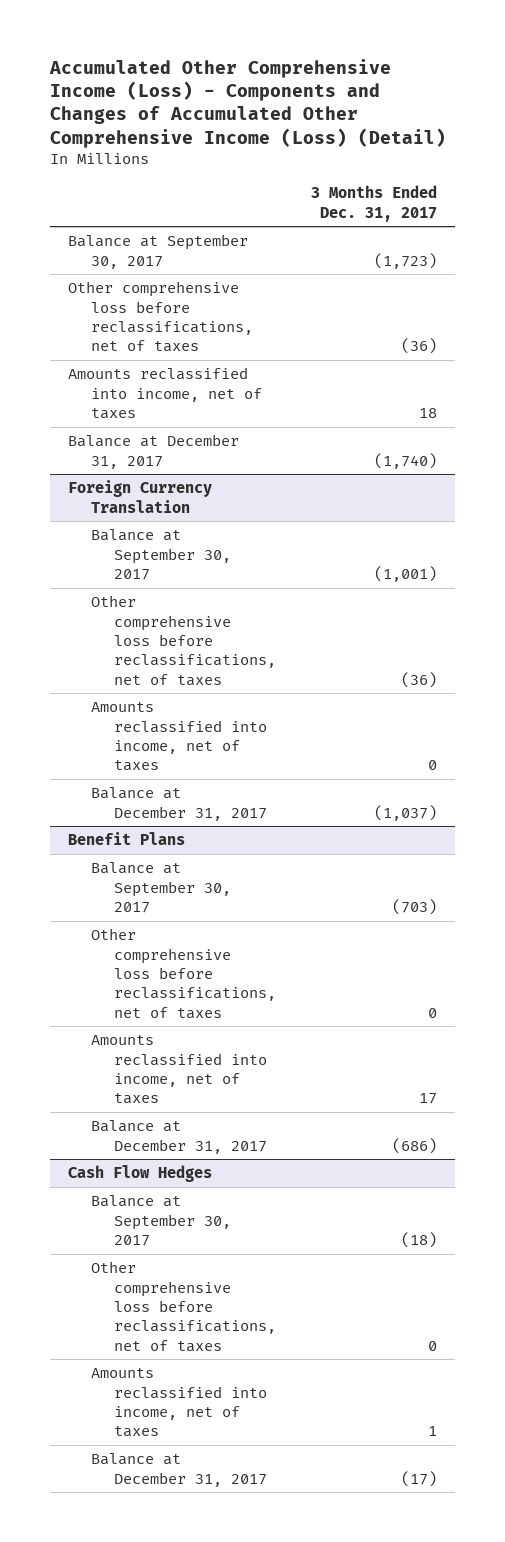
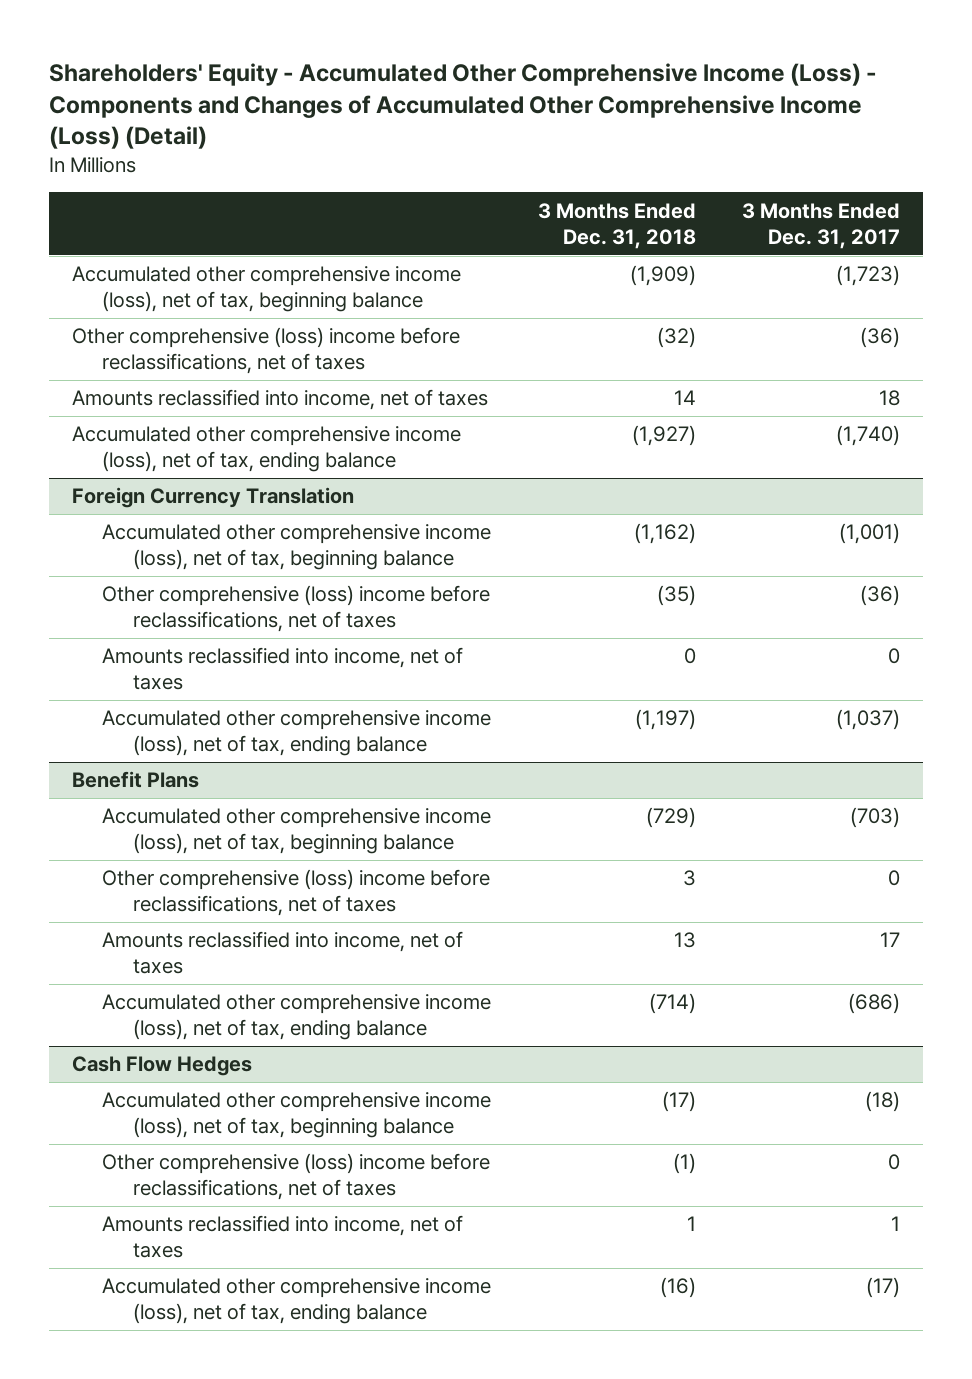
- Accumulated Other Comprehensive Income (Loss) - Components and Changes of Accumulated Other Comprehensive Income (Loss) (Detail)
+ Shareholders' Equity - Accumulated Other Comprehensive Income (Loss) - Components and Changes of Accumulated Other Comprehensive Income (Loss) (Detail)
- | 3 Months Ended Dec. 31, 2017
+ | 3 Months Ended Dec. 31, 2018 | 3 Months Ended Dec. 31, 2017
- Balance at September 30, 2017 | (1,723)
- Other comprehensive loss before reclassifications, net of taxes | (36)
+ Accumulated other comprehensive income (loss), net of tax, beginning balance | (1,909) | (1,723)
+ Other comprehensive (loss) income before reclassifications, net of taxes | (32) | (36)
- Balance at December 31, 2017 | (1,740)
+ Accumulated other comprehensive income (loss), net of tax, ending balance | (1,927) | (1,740)
@ Foreign Currency Translation
- Balance at September 30, 2017 | (1,001)
- Other comprehensive loss before reclassifications, net of taxes | (36)
+ Accumulated other comprehensive income (loss), net of tax, beginning balance | (1,162) | (1,001)
+ Other comprehensive (loss) income before reclassifications, net of taxes | (35) | (36)
- Balance at December 31, 2017 | (1,037)
+ Accumulated other comprehensive income (loss), net of tax, ending balance | (1,197) | (1,037)
@ Benefit Plans
- Balance at September 30, 2017 | (703)
- Other comprehensive loss before reclassifications, net of taxes | 0
+ Accumulated other comprehensive income (loss), net of tax, beginning balance | (729) | (703)
+ Other comprehensive (loss) income before reclassifications, net of taxes | 3 | 0
- Balance at December 31, 2017 | (686)
+ Accumulated other comprehensive income (loss), net of tax, ending balance | (714) | (686)
@ Cash Flow Hedges
- Balance at September 30, 2017 | (18)
- Other comprehensive loss before reclassifications, net of taxes | 0
+ Accumulated other comprehensive income (loss), net of tax, beginning balance | (17) | (18)
+ Other comprehensive (loss) income before reclassifications, net of taxes | (1) | 0
- Balance at December 31, 2017 | (17)
+ Accumulated other comprehensive income (loss), net of tax, ending balance | (16) | (17)

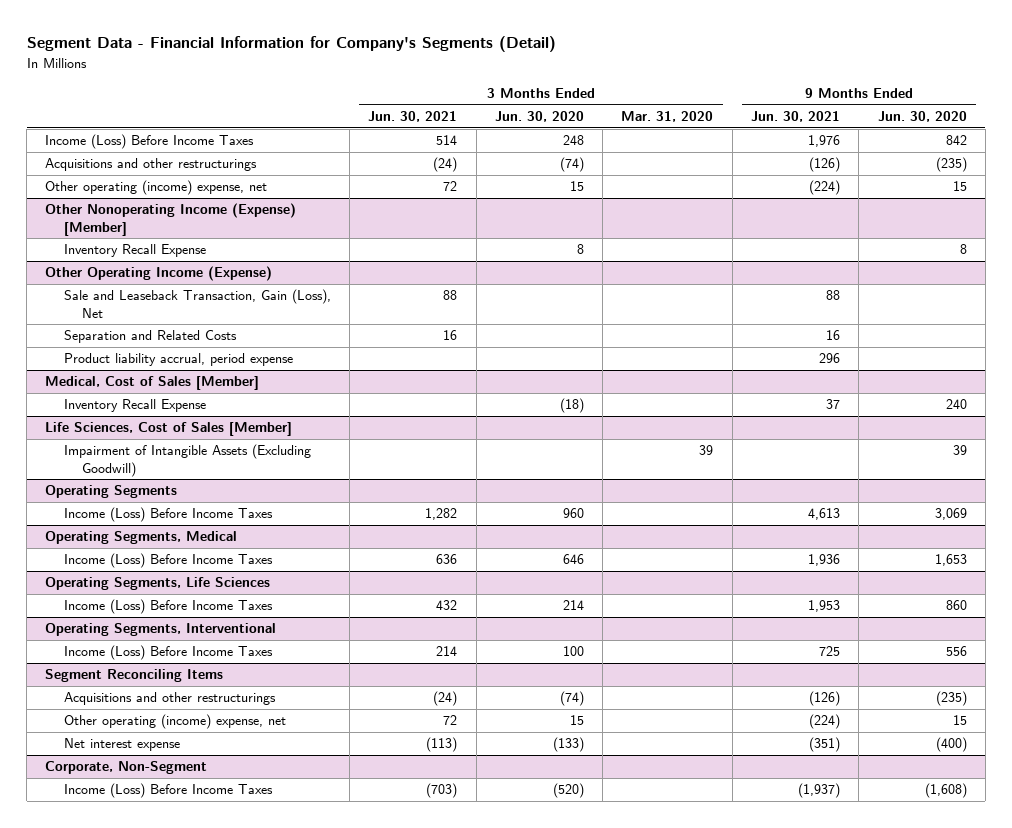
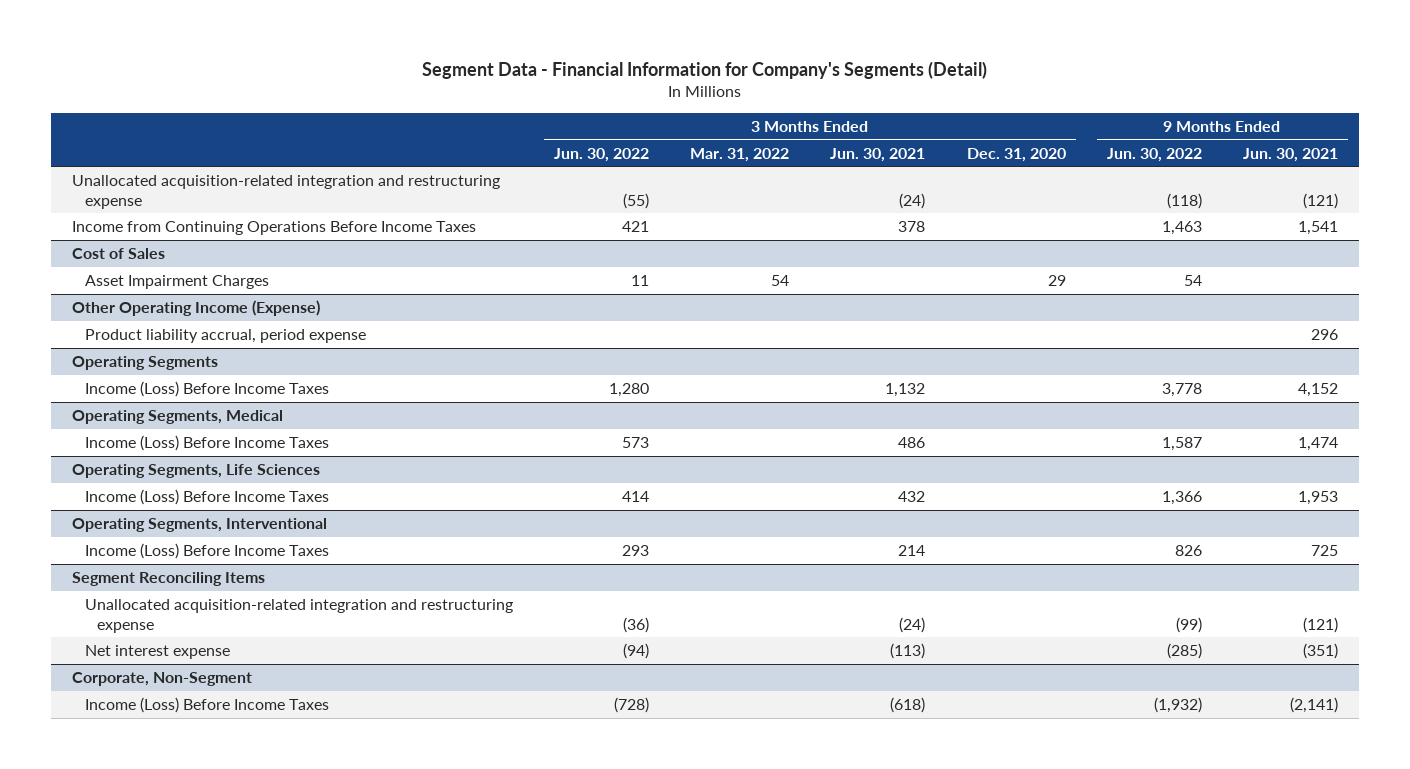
- | 3 Months Ended Jun. 30, 2021 | 3 Months Ended Jun. 30, 2020 | 3 Months Ended Mar. 31, 2020 | 9 Months Ended Jun. 30, 2021 | 9 Months Ended Jun. 30, 2020
+ | 3 Months Ended Jun. 30, 2022 | 3 Months Ended Mar. 31, 2022 | 3 Months Ended Jun. 30, 2021 | 3 Months Ended Dec. 31, 2020 | 9 Months Ended Jun. 30, 2022 | 9 Months Ended Jun. 30, 2021
- Income (Loss) Before Income Taxes | 514 | 248 | | 1,976 | 842
- Acquisitions and other restructurings | (24) | (74) | | (126) | (235)
- Other operating (income) expense, net | 72 | 15 | | (224) | 15
- Other Nonoperating Income (Expense) [Member]
- Inventory Recall Expense | | 8 | | | 8
+ Unallocated acquisition-related integration and restructuring expense | (55) | | (24) | | (118) | (121)
+ Income from Continuing Operations Before Income Taxes | 421 | | 378 | | 1,463 | 1,541
+ Cost of Sales
+ Asset Impairment Charges | 11 | 54 | | 29 | 54 |
@ Other Operating Income (Expense)
- Sale and Leaseback Transaction, Gain (Loss), Net | 88 | | | 88 |
- Separation and Related Costs | 16 | | | 16 |
- Medical, Cost of Sales [Member]
- Inventory Recall Expense | | (18) | | 37 | 240
- Life Sciences, Cost of Sales [Member]
- Impairment of Intangible Assets (Excluding Goodwill) | | | 39 | | 39
@ Operating Segments
- Income (Loss) Before Income Taxes | 1,282 | 960 | | 4,613 | 3,069
+ Income (Loss) Before Income Taxes | 1,280 | | 1,132 | | 3,778 | 4,152
@ Operating Segments, Medical
- Income (Loss) Before Income Taxes | 636 | 646 | | 1,936 | 1,653
+ Income (Loss) Before Income Taxes | 573 | | 486 | | 1,587 | 1,474
@ Segment Reconciling Items
- Acquisitions and other restructurings | (24) | (74) | | (126) | (235)
- Other operating (income) expense, net | 72 | 15 | | (224) | 15
+ Unallocated acquisition-related integration and restructuring expense | (36) | | (24) | | (99) | (121)
@ Corporate, Non-Segment
- Income (Loss) Before Income Taxes | (703) | (520) | | (1,937) | (1,608)
+ Income (Loss) Before Income Taxes | (728) | | (618) | | (1,932) | (2,141)

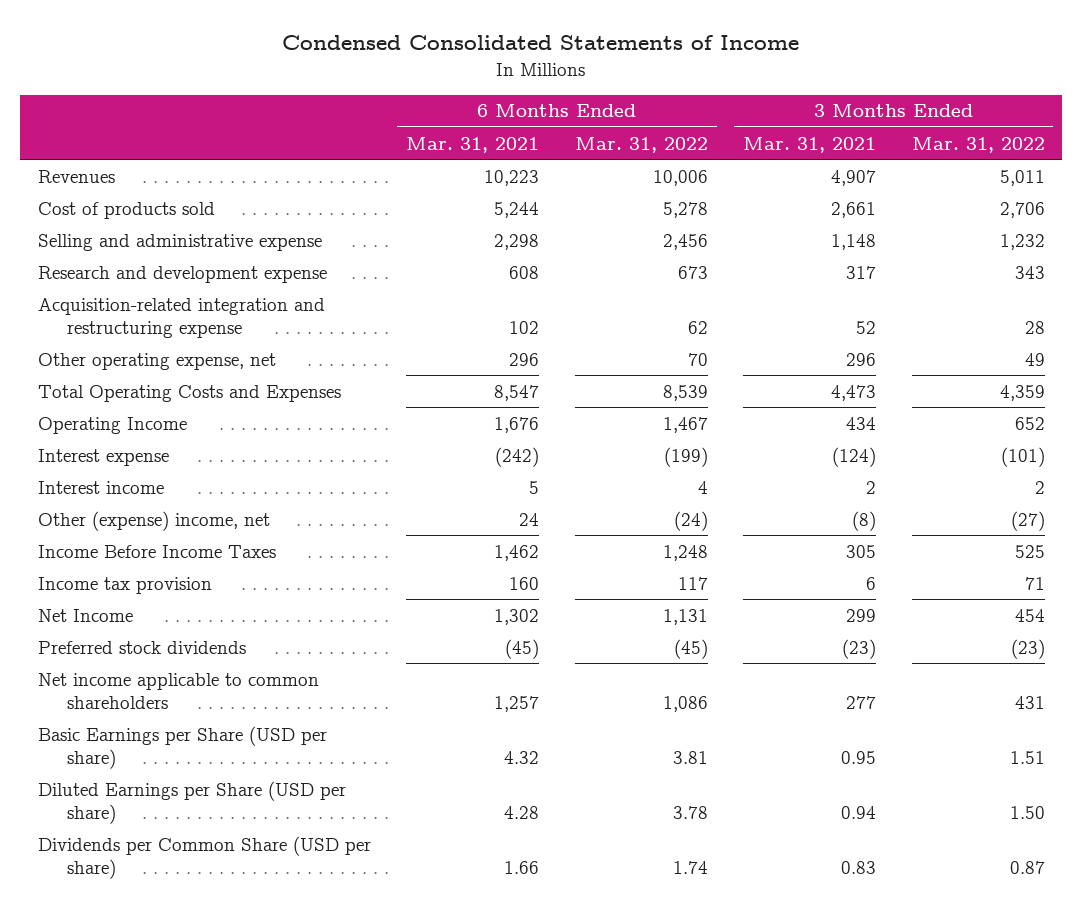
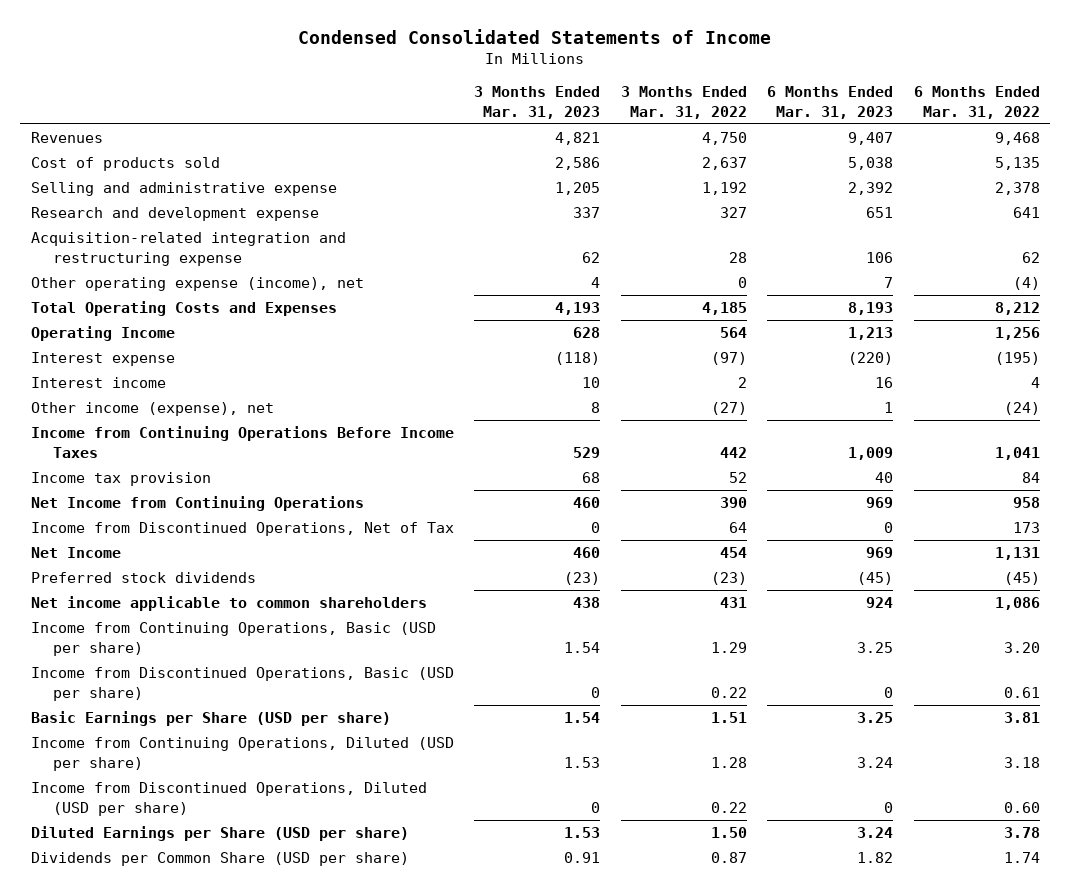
- | 6 Months Ended Mar. 31, 2021 | 6 Months Ended Mar. 31, 2022 | 3 Months Ended Mar. 31, 2021 | 3 Months Ended Mar. 31, 2022
+ | 3 Months Ended Mar. 31, 2023 | 3 Months Ended Mar. 31, 2022 | 6 Months Ended Mar. 31, 2023 | 6 Months Ended Mar. 31, 2022
- Revenues | 10,223 | 10,006 | 4,907 | 5,011
- Cost of products sold | 5,244 | 5,278 | 2,661 | 2,706
- Selling and administrative expense | 2,298 | 2,456 | 1,148 | 1,232
- Research and development expense | 608 | 673 | 317 | 343
+ Revenues | 4,821 | 4,750 | 9,407 | 9,468
+ Cost of products sold | 2,586 | 2,637 | 5,038 | 5,135
+ Selling and administrative expense | 1,205 | 1,192 | 2,392 | 2,378
+ Research and development expense | 337 | 327 | 651 | 641
- Other operating expense, net | 296 | 70 | 296 | 49
- Total Operating Costs and Expenses | 8,547 | 8,539 | 4,473 | 4,359
- Operating Income | 1,676 | 1,467 | 434 | 652
- Interest expense | (242) | (199) | (124) | (101)
+ Other operating expense (income), net | 4 | 0 | 7 | (4)
+ Total Operating Costs and Expenses | 4,193 | 4,185 | 8,193 | 8,212
+ Operating Income | 628 | 564 | 1,213 | 1,256
+ Interest expense | (118) | (97) | (220) | (195)
- Other (expense) income, net | 24 | (24) | (8) | (27)
- Income Before Income Taxes | 1,462 | 1,248 | 305 | 525
- Income tax provision | 160 | 117 | 6 | 71
+ Other income (expense), net | 8 | (27) | 1 | (24)
+ Income from Continuing Operations Before Income Taxes | 529 | 442 | 1,009 | 1,041
+ Income tax provision | 68 | 52 | 40 | 84
+ Net Income from Continuing Operations | 460 | 390 | 969 | 958
+ Income from Discontinued Operations, Net of Tax | 0 | 64 | 0 | 173
+ Income from Continuing Operations, Basic (USD per share) | 1.54 | 1.29 | 3.25 | 3.20
+ Income from Discontinued Operations, Basic (USD per share) | 0 | 0.22 | 0 | 0.61
+ Income from Continuing Operations, Diluted (USD per share) | 1.53 | 1.28 | 3.24 | 3.18
+ Income from Discontinued Operations, Diluted (USD per share) | 0 | 0.22 | 0 | 0.60

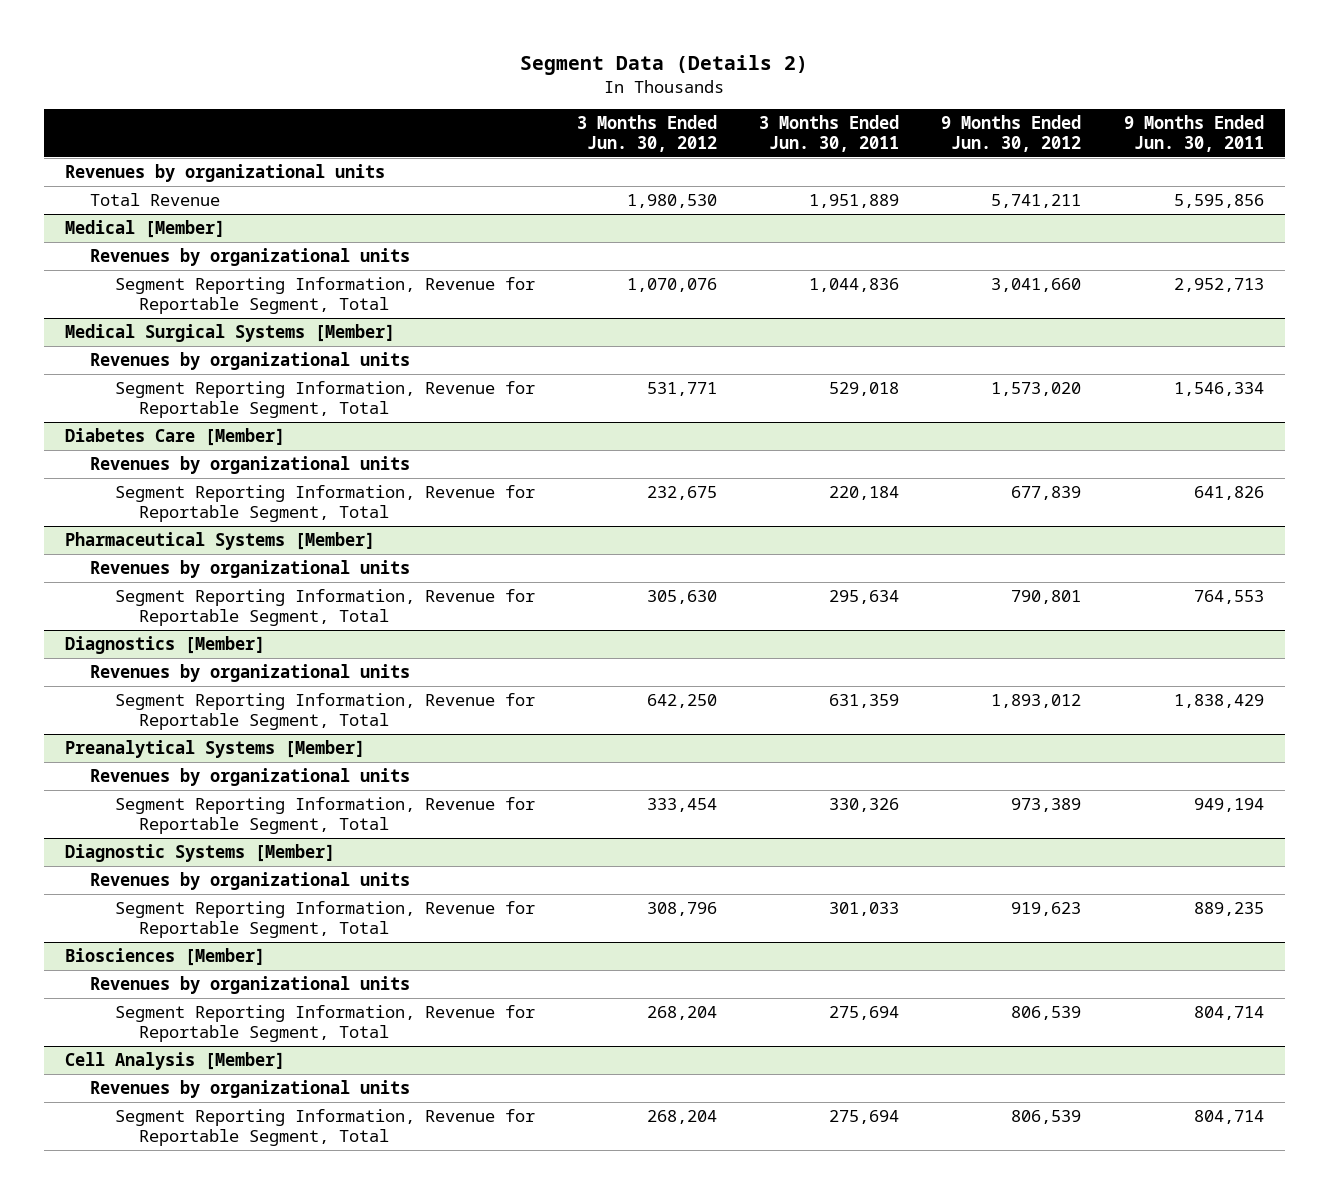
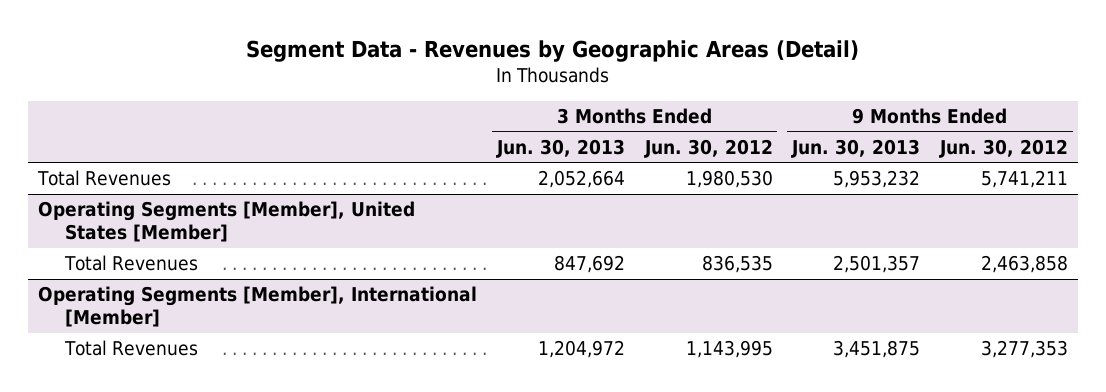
- Segment Data (Details 2)
+ Segment Data - Revenues by Geographic Areas (Detail)
- | 3 Months Ended Jun. 30, 2012 | 3 Months Ended Jun. 30, 2011 | 9 Months Ended Jun. 30, 2012 | 9 Months Ended Jun. 30, 2011
+ | 3 Months Ended Jun. 30, 2013 | 3 Months Ended Jun. 30, 2012 | 9 Months Ended Jun. 30, 2013 | 9 Months Ended Jun. 30, 2012
- Revenues by organizational units
- Total Revenue | 1,980,530 | 1,951,889 | 5,741,211 | 5,595,856
- Medical [Member]
- Revenues by organizational units
- Segment Reporting Information, Revenue for Reportable Segment, Total | 1,070,076 | 1,044,836 | 3,041,660 | 2,952,713
- Medical Surgical Systems [Member]
- Revenues by organizational units
- Segment Reporting Information, Revenue for Reportable Segment, Total | 531,771 | 529,018 | 1,573,020 | 1,546,334
- Diabetes Care [Member]
- Revenues by organizational units
- Segment Reporting Information, Revenue for Reportable Segment, Total | 232,675 | 220,184 | 677,839 | 641,826
- Pharmaceutical Systems [Member]
- Revenues by organizational units
- Segment Reporting Information, Revenue for Reportable Segment, Total | 305,630 | 295,634 | 790,801 | 764,553
- Diagnostics [Member]
- Revenues by organizational units
- Segment Reporting Information, Revenue for Reportable Segment, Total | 642,250 | 631,359 | 1,893,012 | 1,838,429
- Preanalytical Systems [Member]
- Revenues by organizational units
- Segment Reporting Information, Revenue for Reportable Segment, Total | 333,454 | 330,326 | 973,389 | 949,194
- Diagnostic Systems [Member]
- Revenues by organizational units
- Segment Reporting Information, Revenue for Reportable Segment, Total | 308,796 | 301,033 | 919,623 | 889,235
- Biosciences [Member]
- Revenues by organizational units
- Segment Reporting Information, Revenue for Reportable Segment, Total | 268,204 | 275,694 | 806,539 | 804,714
- Cell Analysis [Member]
- Revenues by organizational units
- Segment Reporting Information, Revenue for Reportable Segment, Total | 268,204 | 275,694 | 806,539 | 804,714
+ Total Revenues | 2,052,664 | 1,980,530 | 5,953,232 | 5,741,211
+ Operating Segments [Member], United States [Member]
+ Total Revenues | 847,692 | 836,535 | 2,501,357 | 2,463,858
+ Operating Segments [Member], International [Member]
+ Total Revenues | 1,204,972 | 1,143,995 | 3,451,875 | 3,277,353

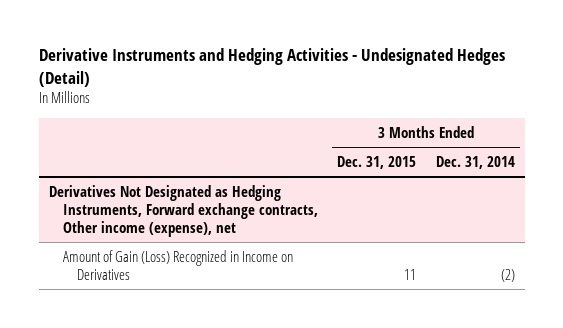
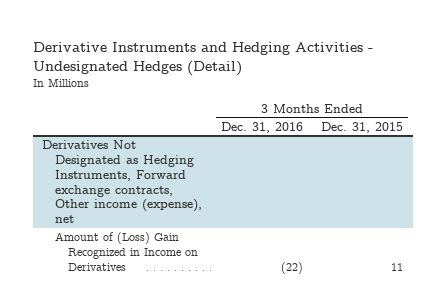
- | 3 Months Ended Dec. 31, 2015 | 3 Months Ended Dec. 31, 2014
+ | 3 Months Ended Dec. 31, 2016 | 3 Months Ended Dec. 31, 2015
@ Derivatives Not Designated as Hedging Instruments, Forward exchange contracts, Other income (expense), net
- Amount of Gain (Loss) Recognized in Income on Derivatives | 11 | (2)
+ Amount of (Loss) Gain Recognized in Income on Derivatives | (22) | 11

